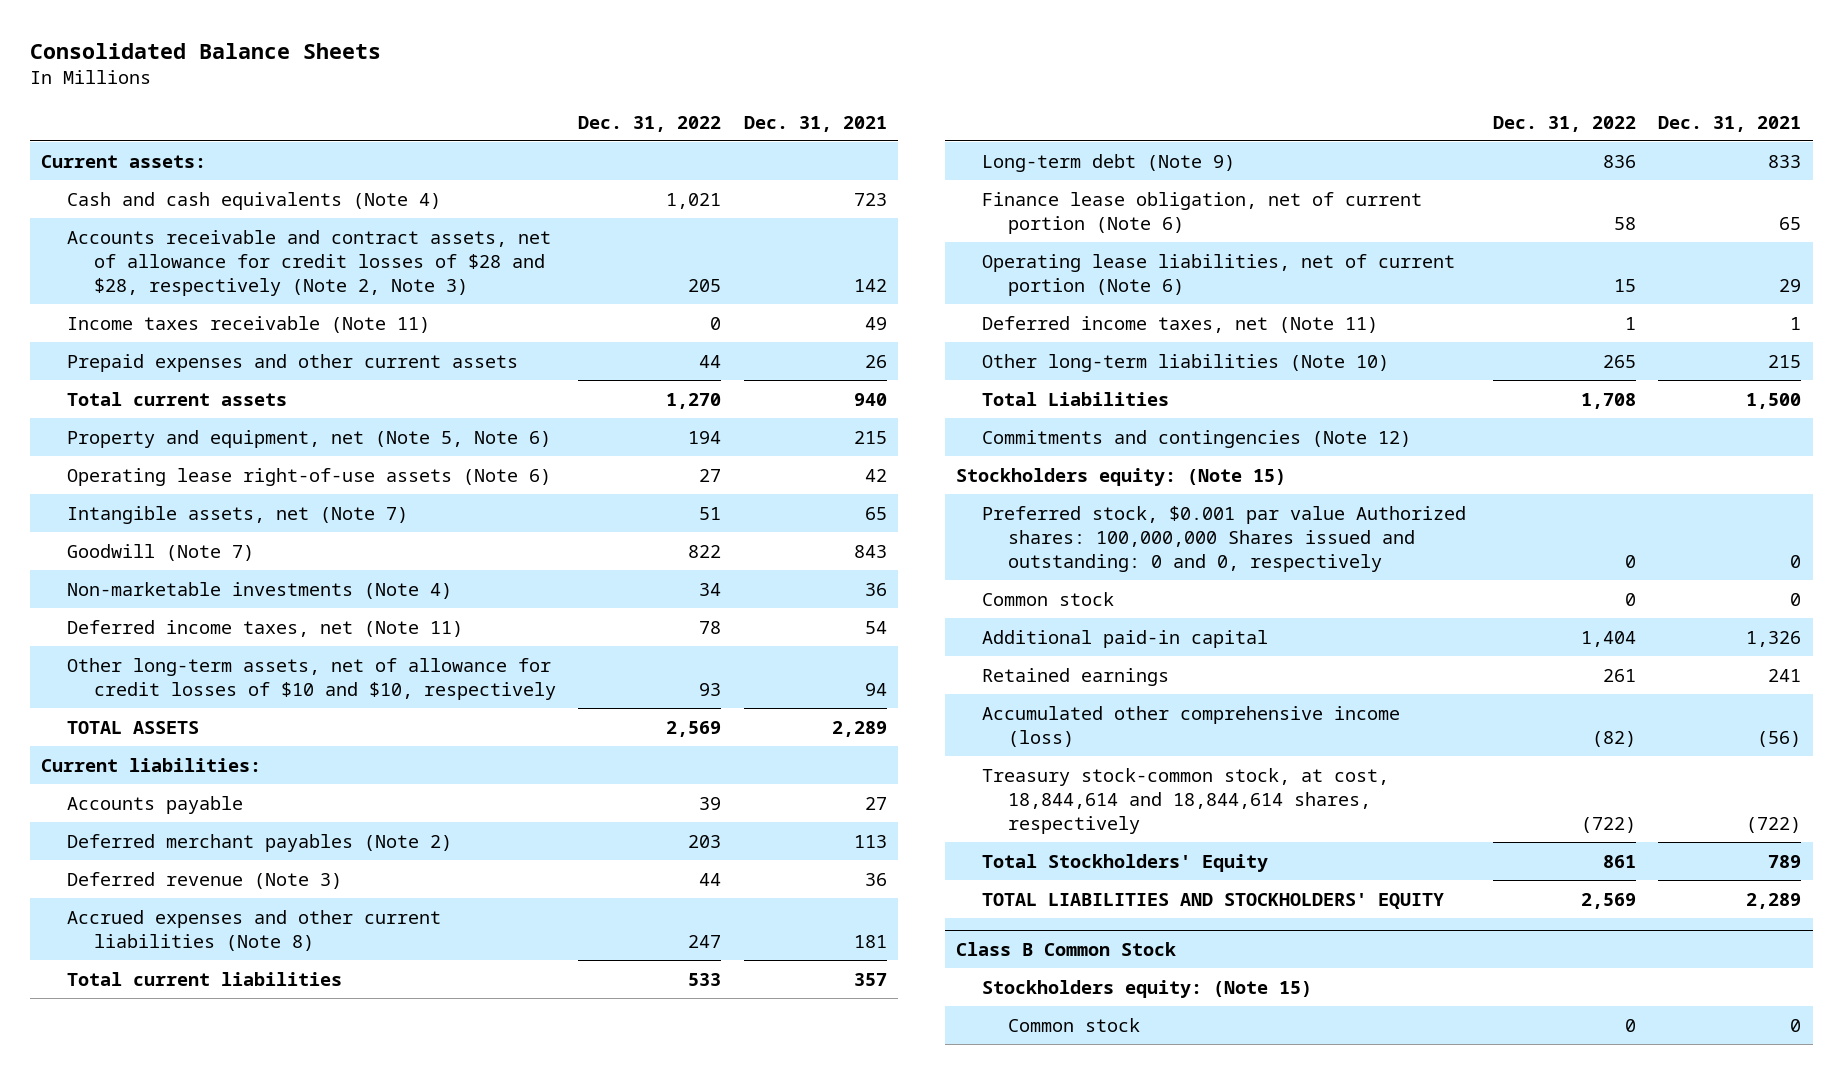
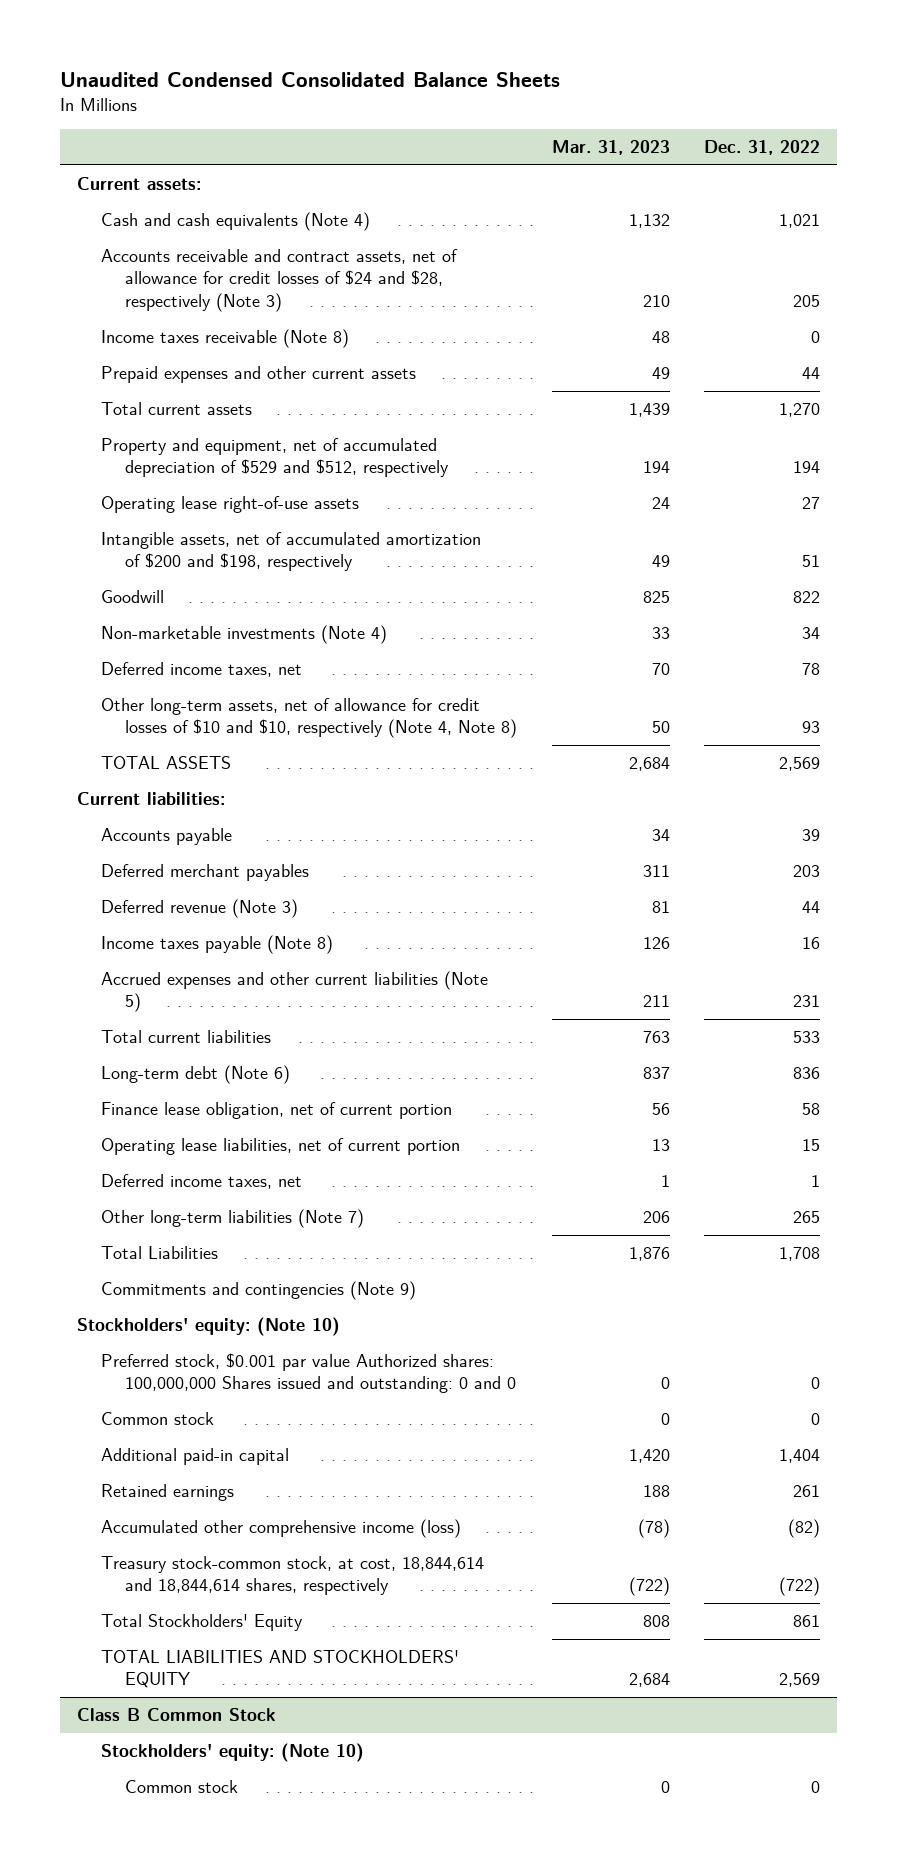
- Consolidated Balance Sheets
+ Unaudited Condensed Consolidated Balance Sheets
- | Dec. 31, 2022 | Dec. 31, 2021
+ | Mar. 31, 2023 | Dec. 31, 2022
- Accounts receivable and contract assets, net of allowance for credit losses of $28 and $28, respectively (Note 2, Note 3) | 205 | 142
- Income taxes receivable (Note 11) | 0 | 49
+ Accounts receivable and contract assets, net of allowance for credit losses of $24 and $28, respectively (Note 3) | 210 | 205
+ Income taxes receivable (Note 8) | 48 | 0
- Property and equipment, net (Note 5, Note 6) | 194 | 215
- Operating lease right-of-use assets (Note 6) | 27 | 42
- Intangible assets, net (Note 7) | 51 | 65
- Goodwill (Note 7) | 822 | 843
+ Property and equipment, net of accumulated depreciation of $529 and $512, respectively | 194 | 194
+ Operating lease right-of-use assets | 24 | 27
+ Intangible assets, net of accumulated amortization of $200 and $198, respectively | 49 | 51
+ Goodwill | 825 | 822
- Deferred income taxes, net (Note 11) | 78 | 54
- Other long-term assets, net of allowance for credit losses of $10 and $10, respectively | 93 | 94
+ Deferred income taxes, net | 70 | 78
+ Other long-term assets, net of allowance for credit losses of $10 and $10, respectively (Note 4, Note 8) | 50 | 93
- Deferred merchant payables (Note 2) | 203 | 113
+ Deferred merchant payables | 311 | 203
- Accrued expenses and other current liabilities (Note 8) | 247 | 181
+ Income taxes payable (Note 8) | 126 | 16
+ Accrued expenses and other current liabilities (Note 5) | 211 | 231
- Long-term debt (Note 9) | 836 | 833
- Finance lease obligation, net of current portion (Note 6) | 58 | 65
- Operating lease liabilities, net of current portion (Note 6) | 15 | 29
- Deferred income taxes, net (Note 11) | 1 | 1
- Other long-term liabilities (Note 10) | 265 | 215
+ Long-term debt (Note 6) | 837 | 836
+ Finance lease obligation, net of current portion | 56 | 58
+ Operating lease liabilities, net of current portion | 13 | 15
+ Deferred income taxes, net | 1 | 1
+ Other long-term liabilities (Note 7) | 206 | 265
- Commitments and contingencies (Note 12)
- Stockholders equity: (Note 15)
- Preferred stock, $0.001 par value Authorized shares: 100,000,000 Shares issued and outstanding: 0 and 0, respectively | 0 | 0
+ Commitments and contingencies (Note 9)
+ Stockholders' equity: (Note 10)
+ Preferred stock, $0.001 par value Authorized shares: 100,000,000 Shares issued and outstanding: 0 and 0 | 0 | 0
@ Class B Common Stock
- Stockholders equity: (Note 15)
+ Stockholders' equity: (Note 10)

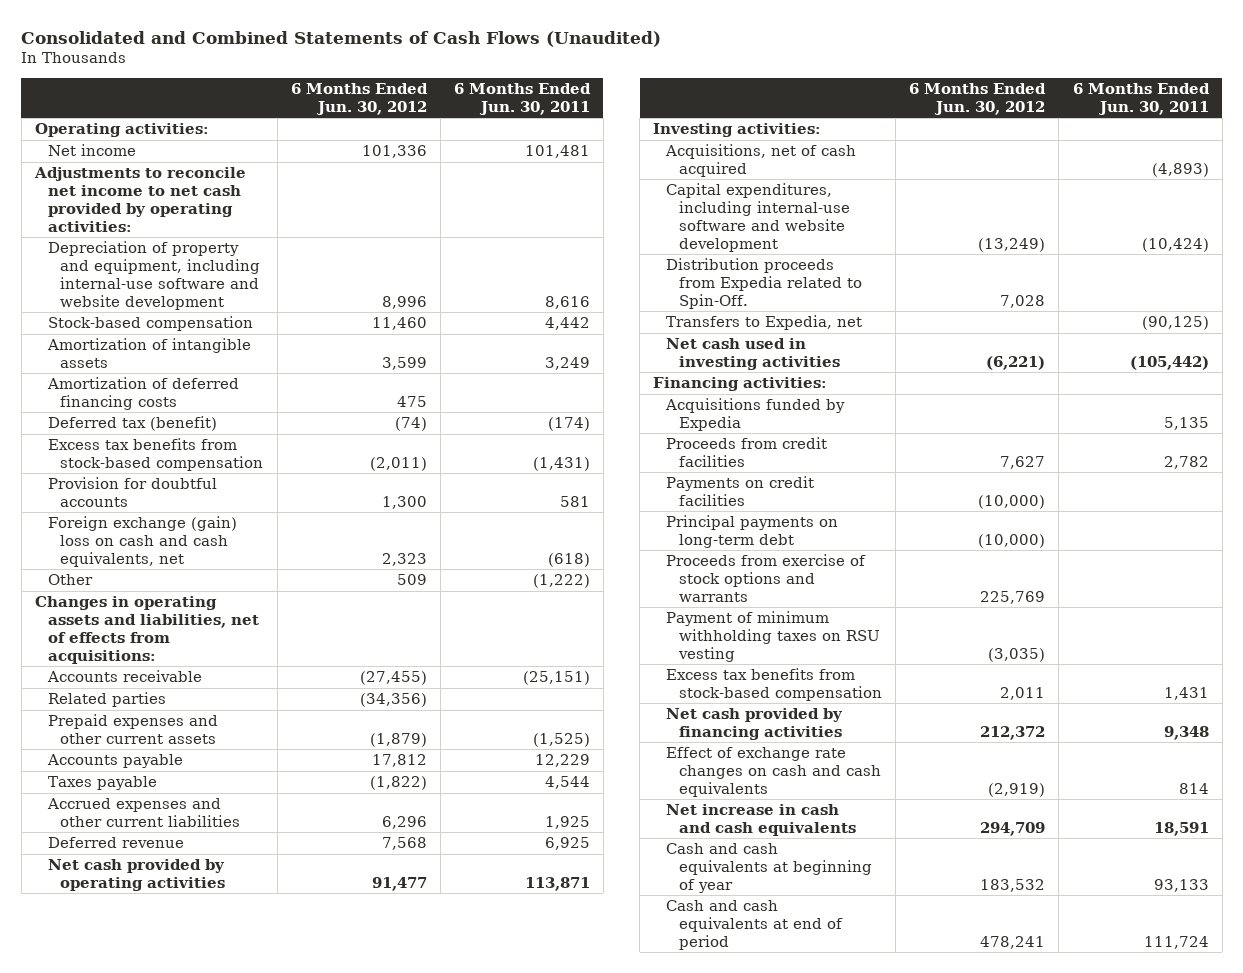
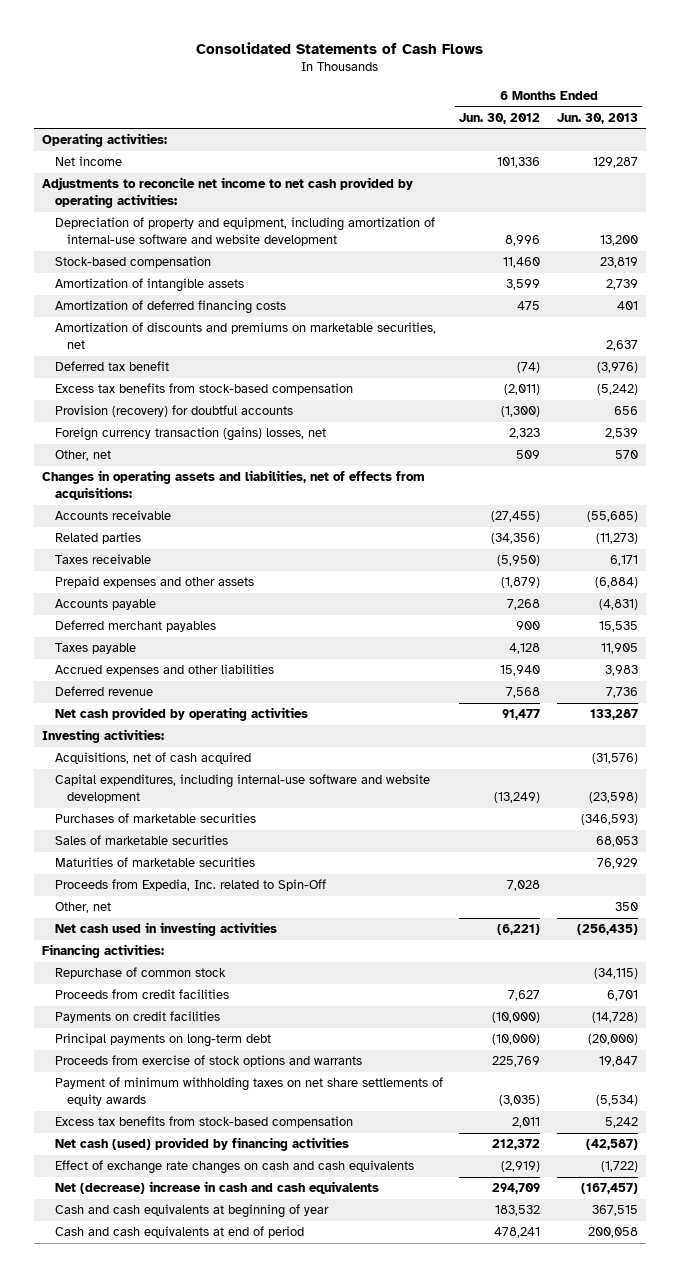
- Consolidated and Combined Statements of Cash Flows (Unaudited)
+ Consolidated Statements of Cash Flows
- | 6 Months Ended Jun. 30, 2012 | 6 Months Ended Jun. 30, 2011
+ | 6 Months Ended Jun. 30, 2012 | 6 Months Ended Jun. 30, 2013
- Depreciation of property and equipment, including internal-use software and website development | 8,996 | 8,616
+ Depreciation of property and equipment, including amortization of internal-use software and website development | 8,996 | 13,200
- Deferred tax (benefit) | (74) | (174)
+ Amortization of discounts and premiums on marketable securities, net | | 2,637
+ Deferred tax benefit | (74) | (3,976)
- Provision for doubtful accounts | 1,300 | 581
- Foreign exchange (gain) loss on cash and cash equivalents, net | 2,323 | (618)
- Other | 509 | (1,222)
+ Provision (recovery) for doubtful accounts | (1,300) | 656
+ Foreign currency transaction (gains) losses, net | 2,323 | 2,539
+ Other, net | 509 | 570
- Prepaid expenses and other current assets | (1,879) | (1,525)
- Accounts payable | 17,812 | 12,229
- Taxes payable | (1,822) | 4,544
- Accrued expenses and other current liabilities | 6,296 | 1,925
+ Taxes receivable | (5,950) | 6,171
+ Prepaid expenses and other assets | (1,879) | (6,884)
+ Accounts payable | 7,268 | (4,831)
+ Deferred merchant payables | 900 | 15,535
+ Taxes payable | 4,128 | 11,905
+ Accrued expenses and other liabilities | 15,940 | 3,983
- Distribution proceeds from Expedia related to Spin-Off. | 7,028 |
- Transfers to Expedia, net | | (90,125)
+ Purchases of marketable securities | | (346,593)
+ Sales of marketable securities | | 68,053
+ Maturities of marketable securities | | 76,929
+ Proceeds from Expedia, Inc. related to Spin-Off | 7,028 |
+ Other, net | | 350
- Acquisitions funded by Expedia | | 5,135
+ Repurchase of common stock | | (34,115)
- Payment of minimum withholding taxes on RSU vesting | (3,035) |
+ Payment of minimum withholding taxes on net share settlements of equity awards | (3,035) | (5,534)
- Net cash provided by financing activities | 212,372 | 9,348
+ Net cash (used) provided by financing activities | 212,372 | (42,587)
- Net increase in cash and cash equivalents | 294,709 | 18,591
+ Net (decrease) increase in cash and cash equivalents | 294,709 | (167,457)

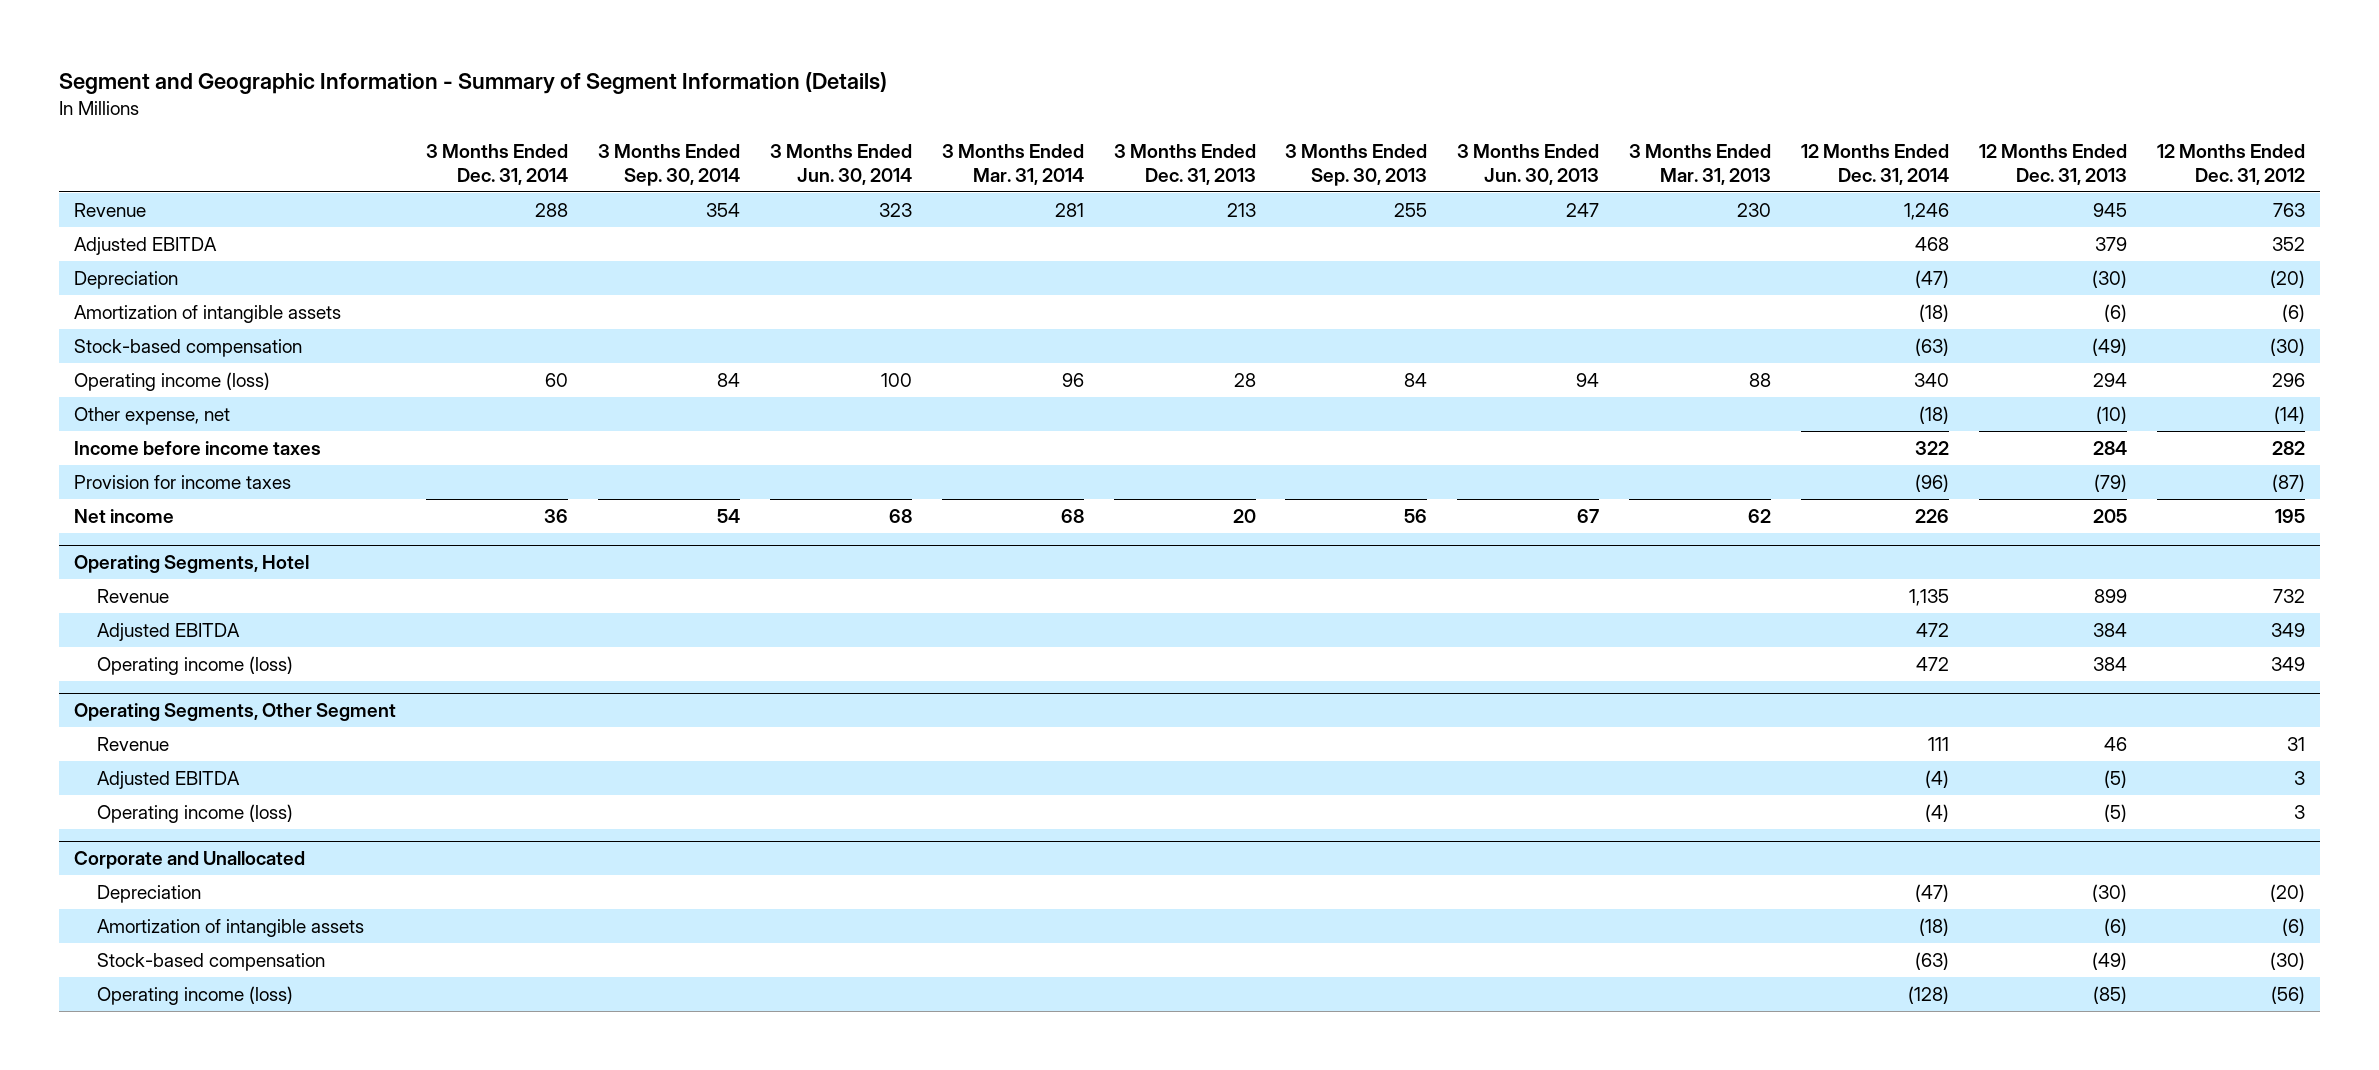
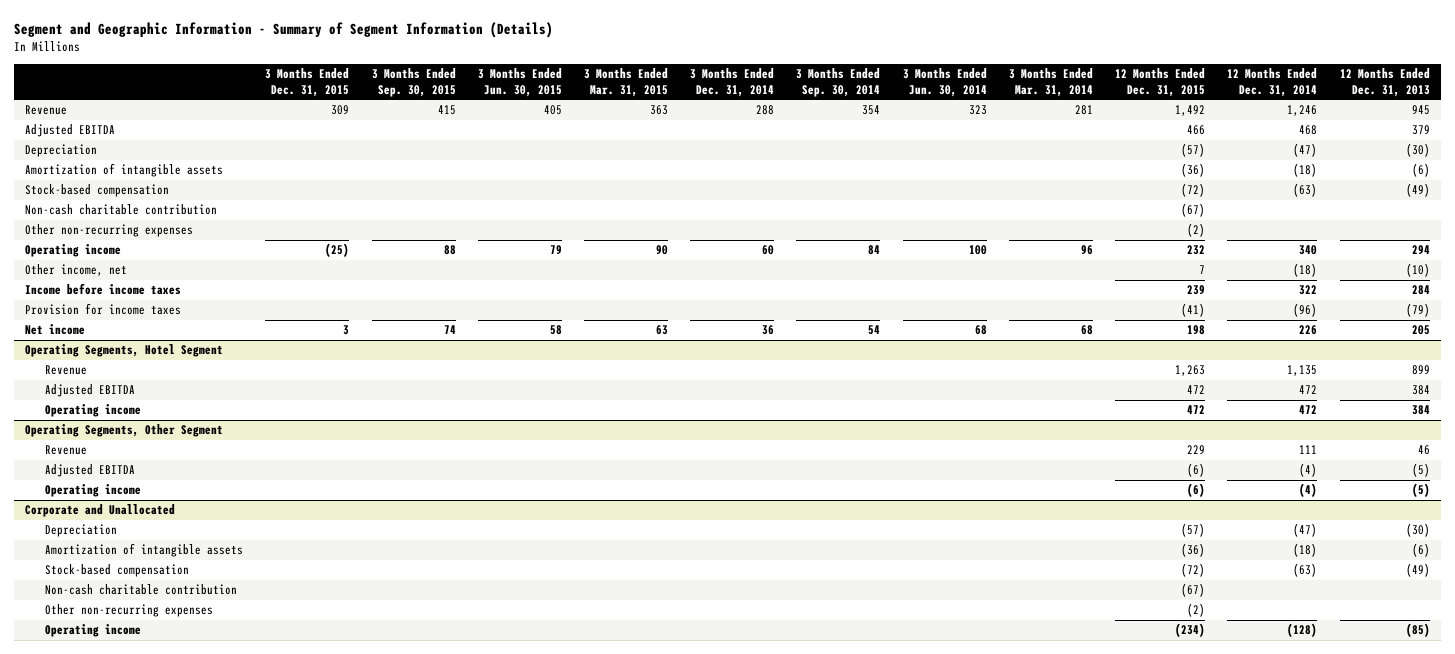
- | 3 Months Ended Dec. 31, 2014 | 3 Months Ended Sep. 30, 2014 | 3 Months Ended Jun. 30, 2014 | 3 Months Ended Mar. 31, 2014 | 3 Months Ended Dec. 31, 2013 | 3 Months Ended Sep. 30, 2013 | 3 Months Ended Jun. 30, 2013 | 3 Months Ended Mar. 31, 2013 | 12 Months Ended Dec. 31, 2014 | 12 Months Ended Dec. 31, 2013 | 12 Months Ended Dec. 31, 2012
+ | 3 Months Ended Dec. 31, 2015 | 3 Months Ended Sep. 30, 2015 | 3 Months Ended Jun. 30, 2015 | 3 Months Ended Mar. 31, 2015 | 3 Months Ended Dec. 31, 2014 | 3 Months Ended Sep. 30, 2014 | 3 Months Ended Jun. 30, 2014 | 3 Months Ended Mar. 31, 2014 | 12 Months Ended Dec. 31, 2015 | 12 Months Ended Dec. 31, 2014 | 12 Months Ended Dec. 31, 2013
- Operating income (loss) | 60 | 84 | 100 | 96 | 28 | 84 | 94 | 88 | 340 | 294 | 296
- Other expense, net | | | | | | | | | (18) | (10) | (14)
+ Non-cash charitable contribution | | | | | | | | | (67) | |
+ Other non-recurring expenses | | | | | | | | | (2) | |
+ Operating income | (25) | 88 | 79 | 90 | 60 | 84 | 100 | 96 | 232 | 340 | 294
+ Other income, net | | | | | | | | | 7 | (18) | (10)
- Operating Segments, Hotel
+ Operating Segments, Hotel Segment
- Operating income (loss) | | | | | | | | | 472 | 384 | 349
+ Operating income | | | | | | | | | 472 | 472 | 384
@ Operating Segments, Other Segment
- Operating income (loss) | | | | | | | | | (4) | (5) | 3
+ Operating income | | | | | | | | | (6) | (4) | (5)
@ Corporate and Unallocated
- Operating income (loss) | | | | | | | | | (128) | (85) | (56)
+ Non-cash charitable contribution | | | | | | | | | (67) | |
+ Other non-recurring expenses | | | | | | | | | (2) | |
+ Operating income | | | | | | | | | (234) | (128) | (85)

